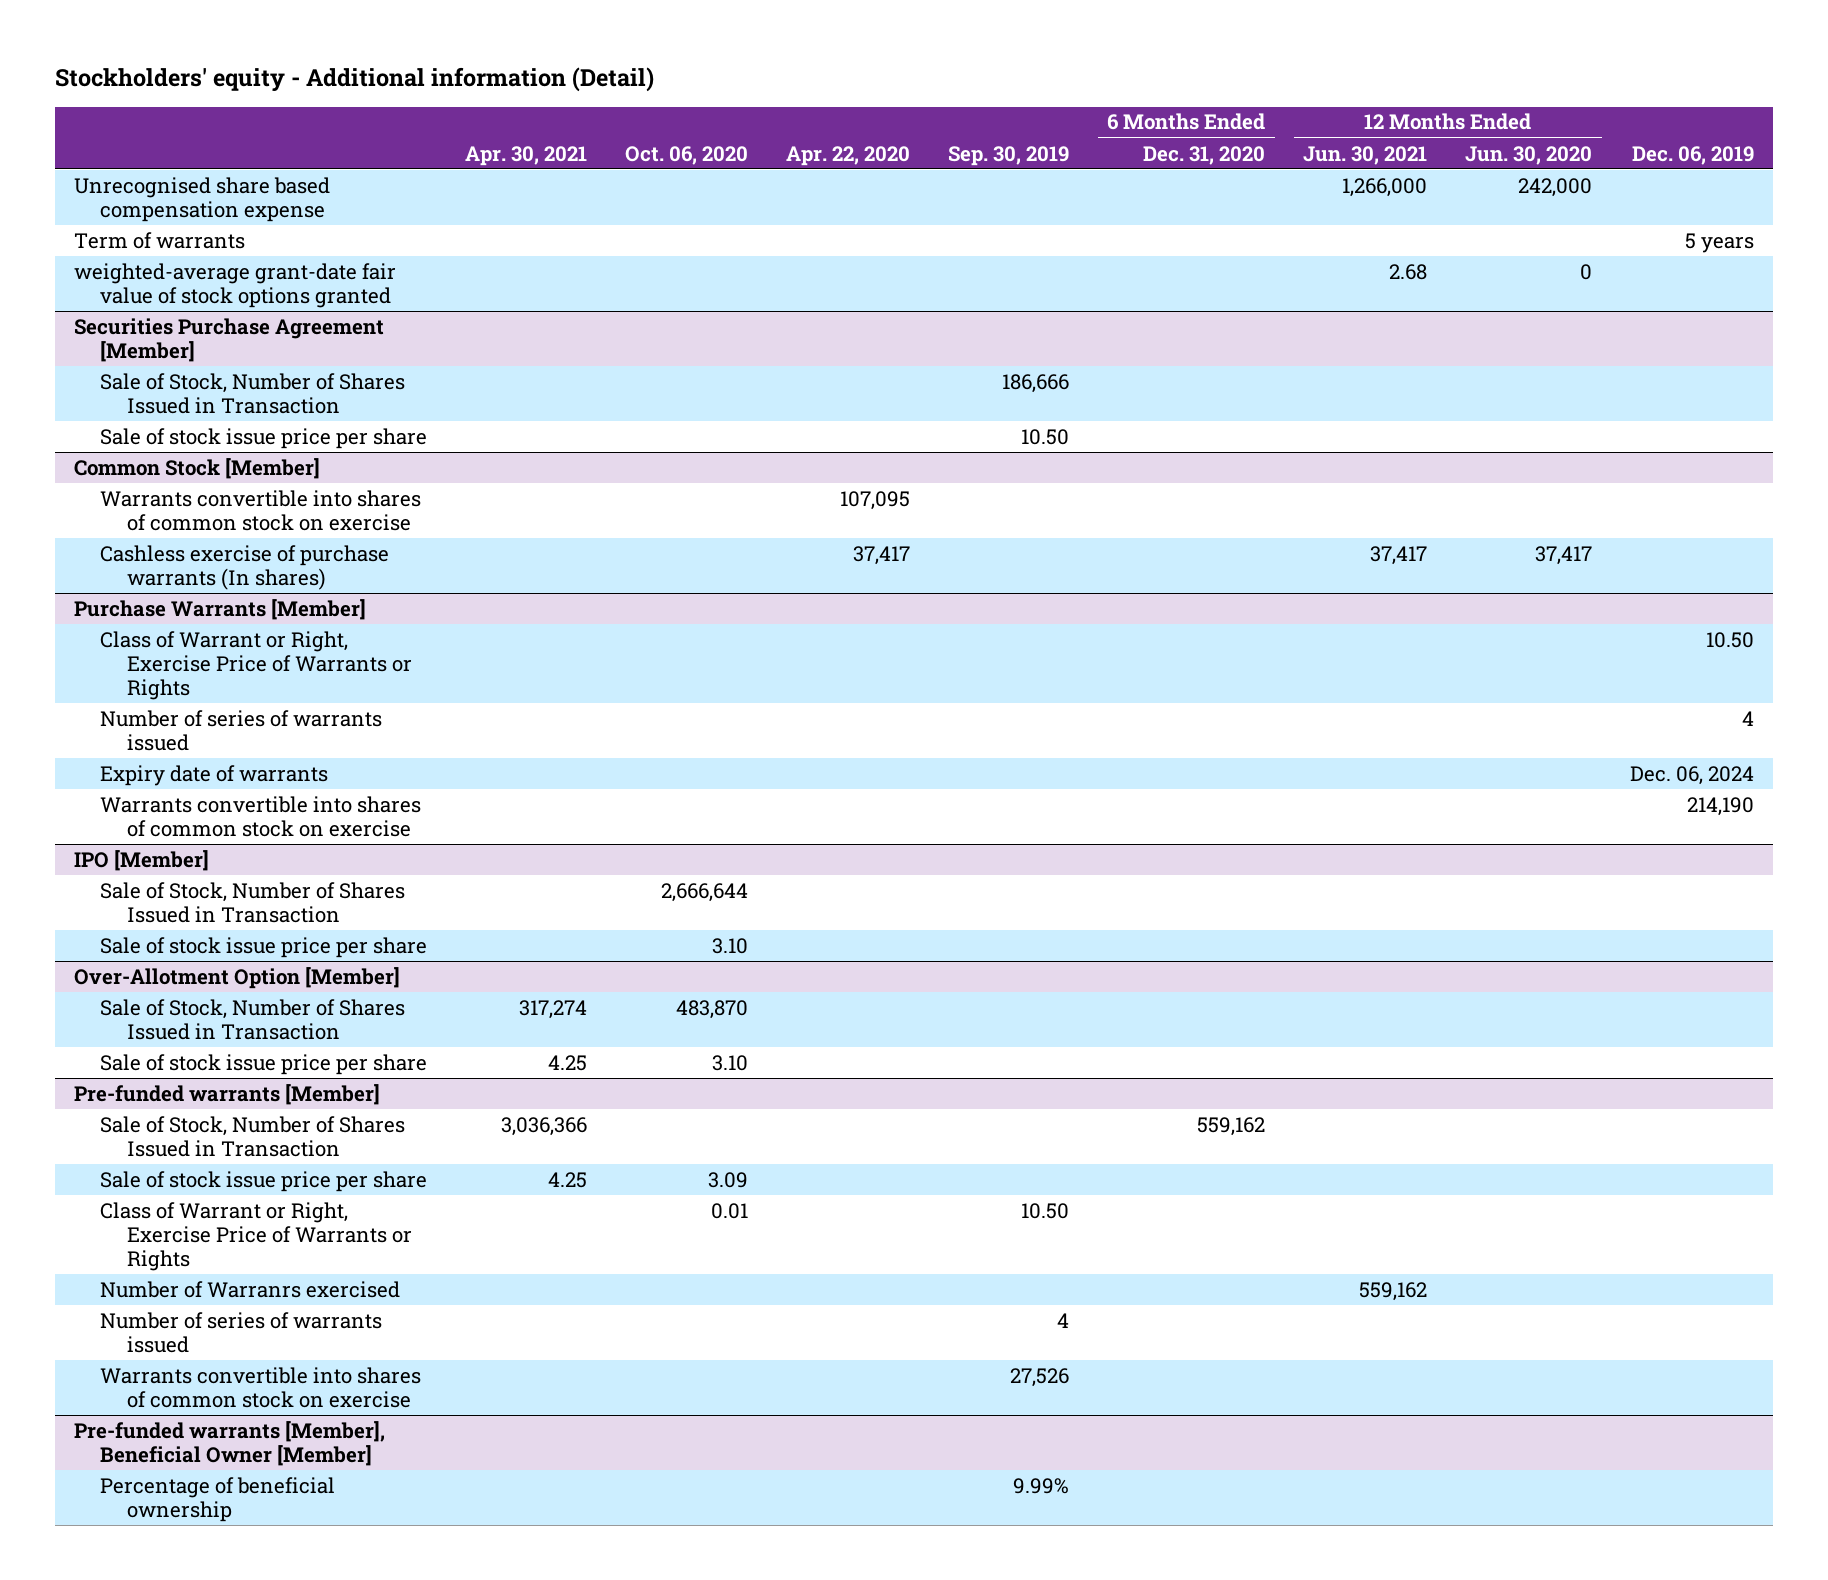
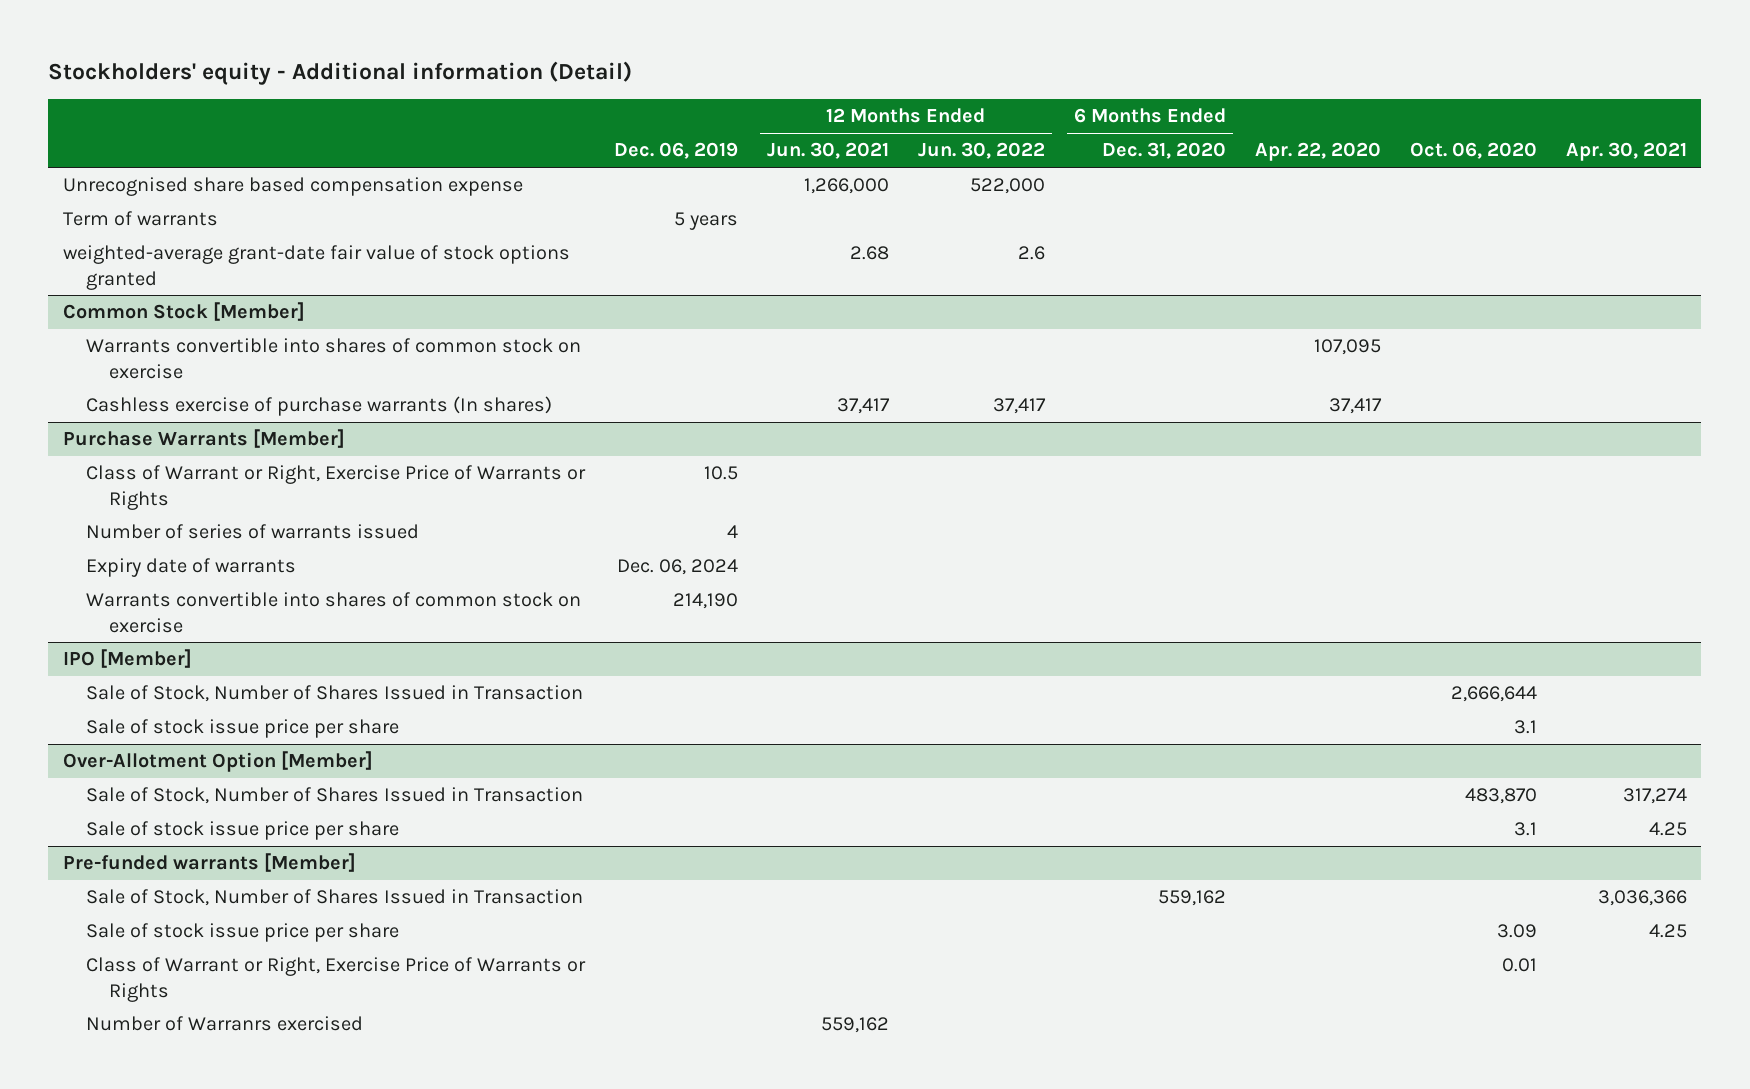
- | Apr. 30, 2021 | Oct. 06, 2020 | Apr. 22, 2020 | Sep. 30, 2019 | 6 Months Ended Dec. 31, 2020 | 12 Months Ended Jun. 30, 2021 | 12 Months Ended Jun. 30, 2020 | Dec. 06, 2019
+ | Dec. 06, 2019 | 12 Months Ended Jun. 30, 2021 | 12 Months Ended Jun. 30, 2022 | 6 Months Ended Dec. 31, 2020 | Apr. 22, 2020 | Oct. 06, 2020 | Apr. 30, 2021
- Securities Purchase Agreement [Member]
- Sale of Stock, Number of Shares Issued in Transaction | | | | 186,666 | | | |
- Sale of stock issue price per share | | | | 10.50 | | | |
@ Purchase Warrants [Member]
- Class of Warrant or Right, Exercise Price of Warrants or Rights | | | | | | | | 10.50
+ Class of Warrant or Right, Exercise Price of Warrants or Rights | 10.5 | | | | | |
@ IPO [Member]
- Sale of stock issue price per share | | 3.10 | | | | | |
+ Sale of stock issue price per share | | | | | | 3.1 |
@ Over-Allotment Option [Member]
- Sale of stock issue price per share | 4.25 | 3.10 | | | | | |
+ Sale of stock issue price per share | | | | | | 3.1 | 4.25
@ Pre-funded warrants [Member]
- Number of series of warrants issued | | | | 4 | | | |
- Warrants convertible into shares of common stock on exercise | | | | 27,526 | | | |
- Pre-funded warrants [Member], Beneficial Owner [Member]
- Percentage of beneficial ownership | | | | 9.99% | | | |

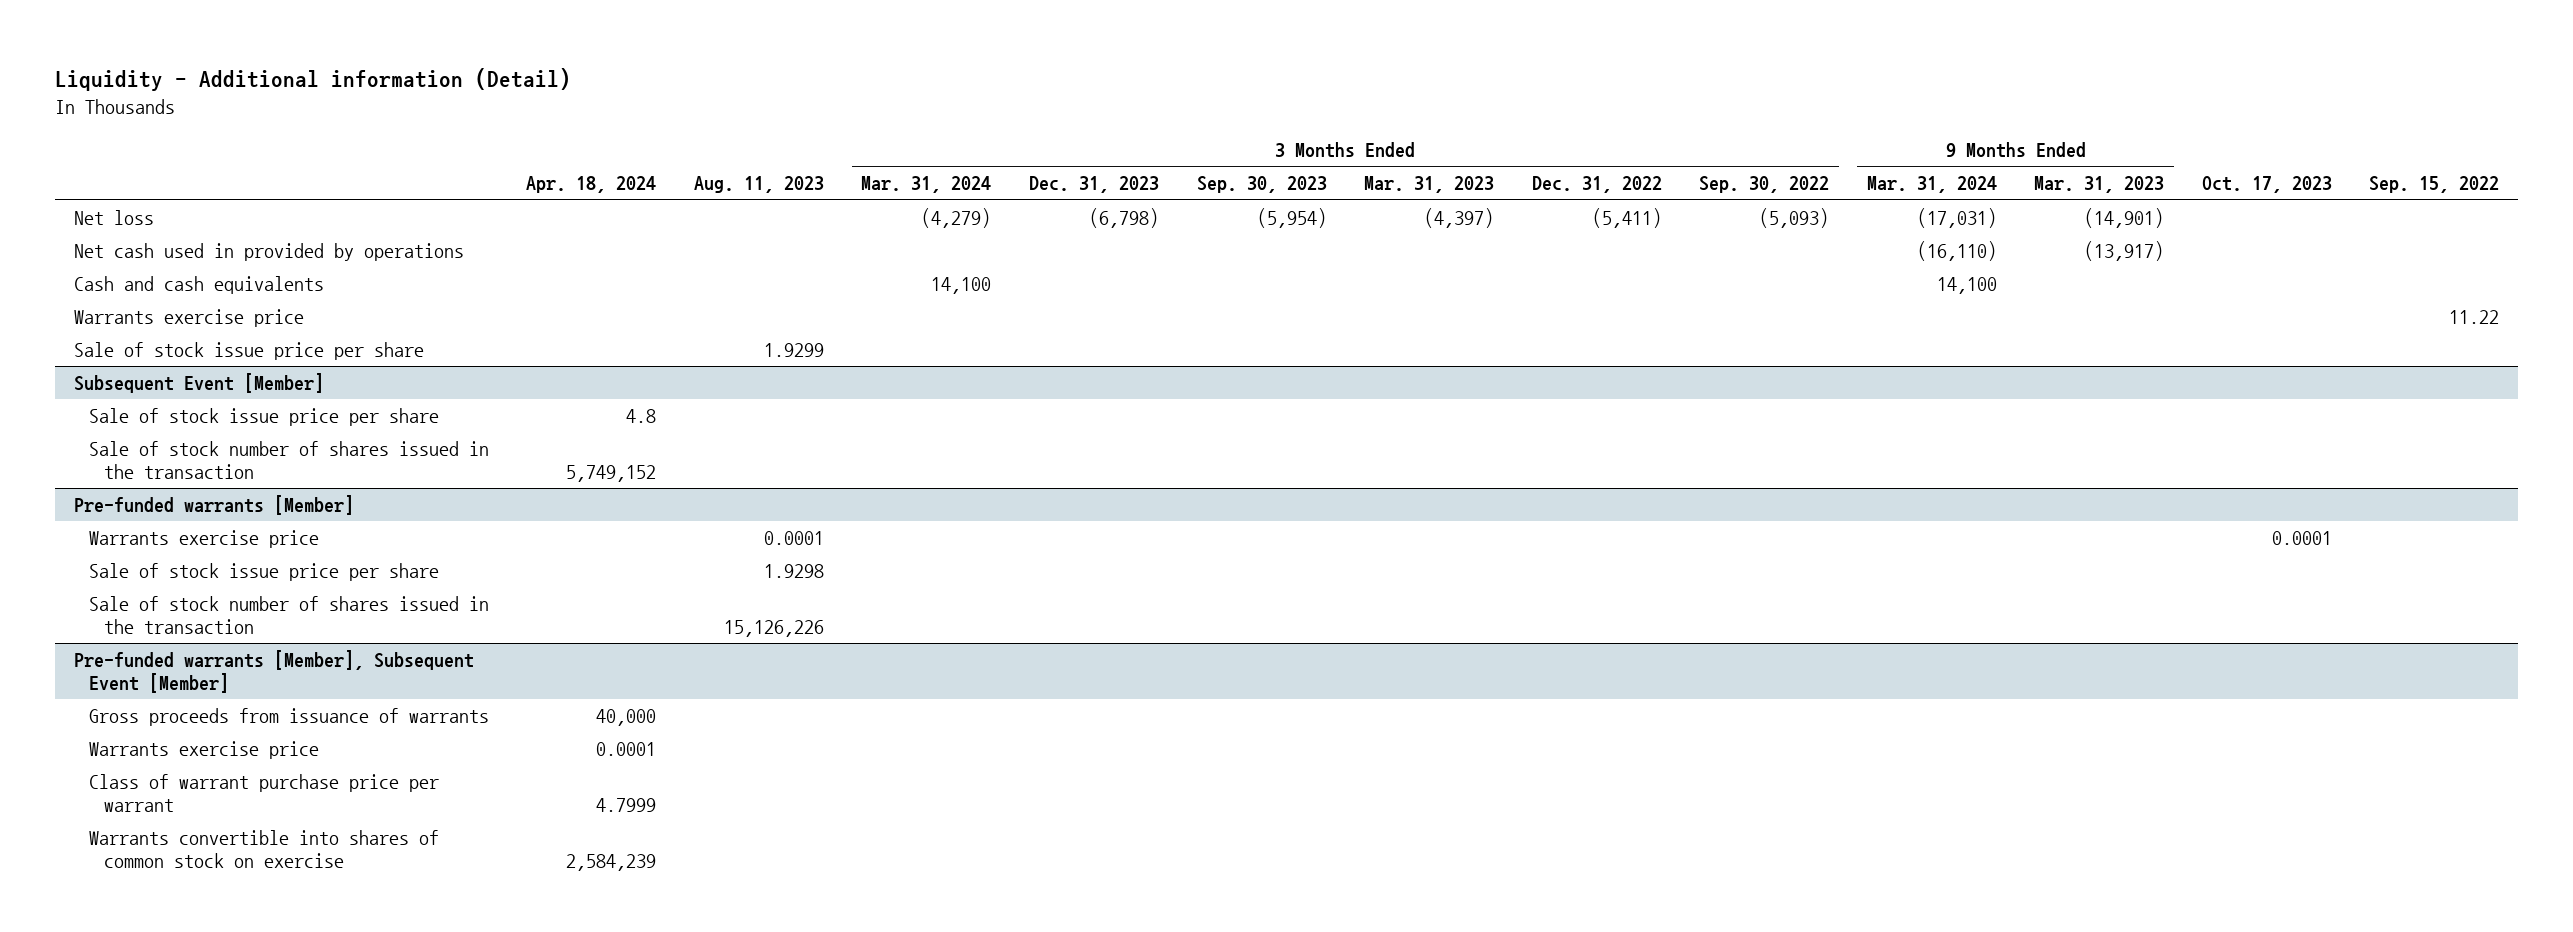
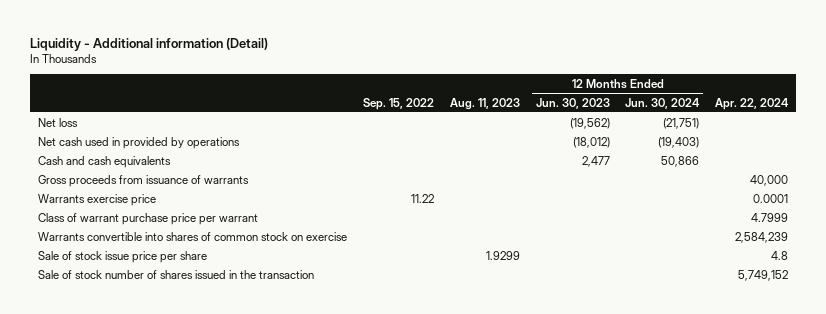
- | Apr. 18, 2024 | Aug. 11, 2023 | 3 Months Ended Mar. 31, 2024 | 3 Months Ended Dec. 31, 2023 | 3 Months Ended Sep. 30, 2023 | 3 Months Ended Mar. 31, 2023 | 3 Months Ended Dec. 31, 2022 | 3 Months Ended Sep. 30, 2022 | 9 Months Ended Mar. 31, 2024 | 9 Months Ended Mar. 31, 2023 | Oct. 17, 2023 | Sep. 15, 2022
+ | Sep. 15, 2022 | Aug. 11, 2023 | 12 Months Ended Jun. 30, 2023 | 12 Months Ended Jun. 30, 2024 | Apr. 22, 2024
+ Gross proceeds from issuance of warrants | | | | | 40,000
+ Class of warrant purchase price per warrant | | | | | 4.7999
+ Warrants convertible into shares of common stock on exercise | | | | | 2,584,239
- Subsequent Event [Member]
- Sale of stock issue price per share | 4.8 | | | | | | | | | | |
- Sale of stock number of shares issued in the transaction | 5,749,152 | | | | | | | | | | |
- Pre-funded warrants [Member]
- Warrants exercise price | | 0.0001 | | | | | | | | | 0.0001 |
- Sale of stock issue price per share | | 1.9298 | | | | | | | | | |
- Sale of stock number of shares issued in the transaction | | 15,126,226 | | | | | | | | | |
- Pre-funded warrants [Member], Subsequent Event [Member]
- Gross proceeds from issuance of warrants | 40,000 | | | | | | | | | | |
- Warrants exercise price | 0.0001 | | | | | | | | | | |
- Class of warrant purchase price per warrant | 4.7999 | | | | | | | | | | |
- Warrants convertible into shares of common stock on exercise | 2,584,239 | | | | | | | | | | |
+ Sale of stock number of shares issued in the transaction | | | | | 5,749,152

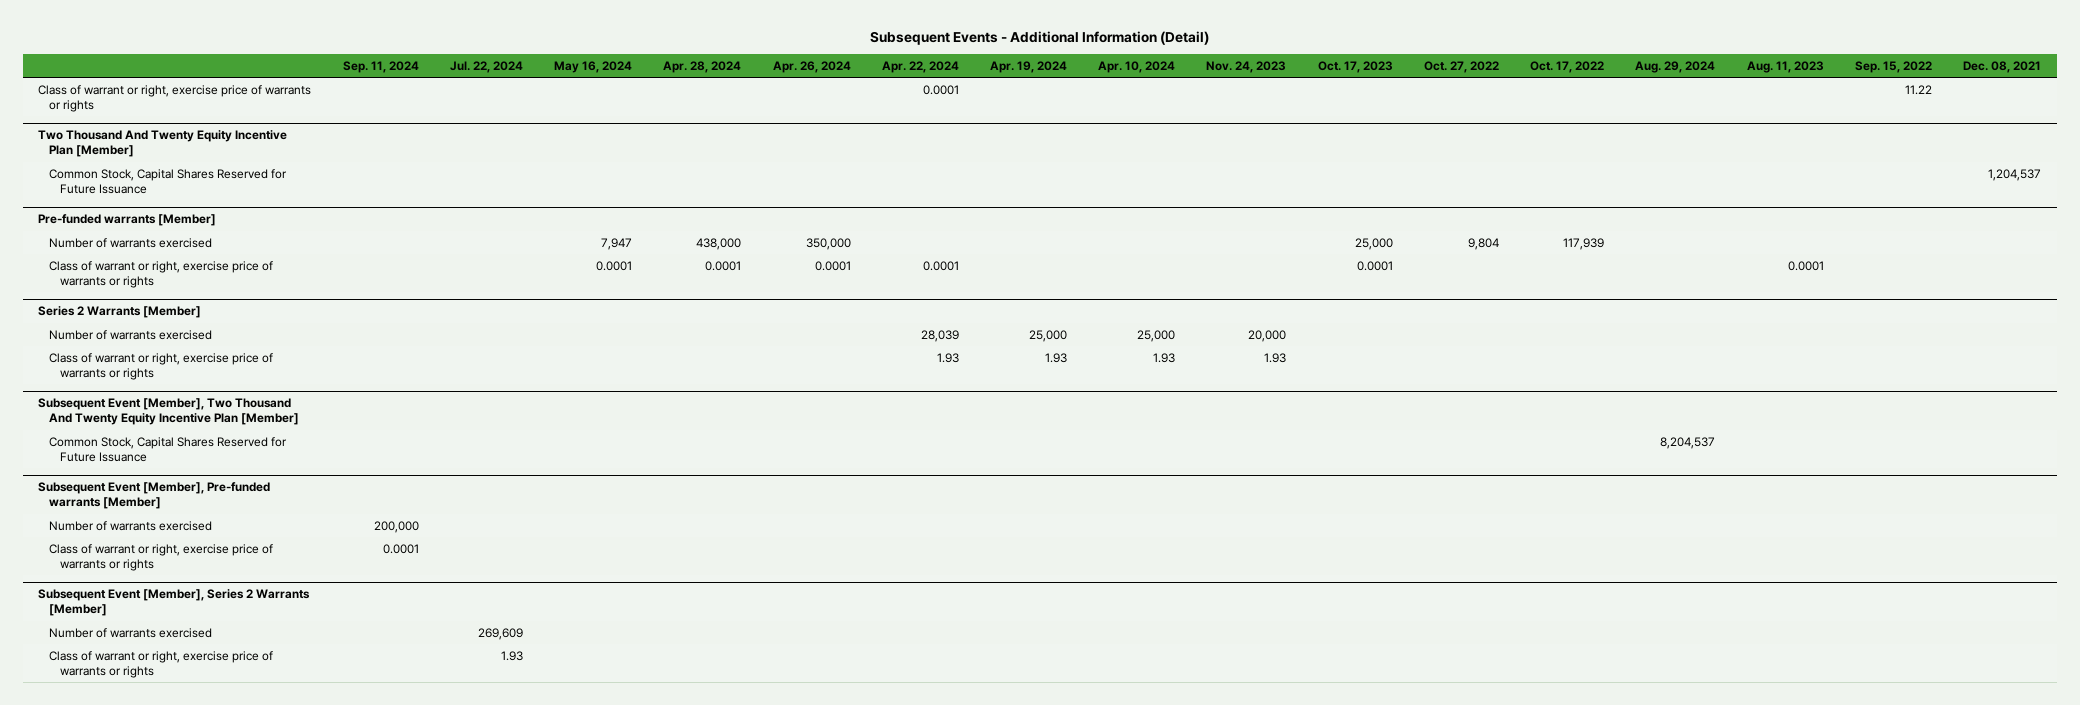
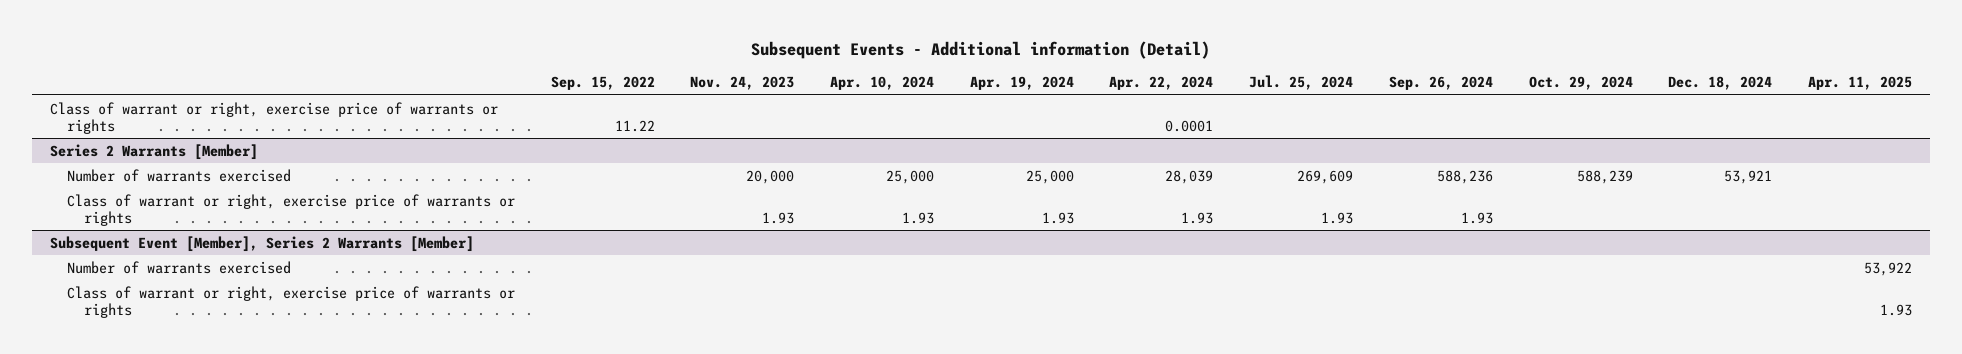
- Subsequent Events - Additional Information (Detail)
+ Subsequent Events - Additional information (Detail)
- | Sep. 11, 2024 | Jul. 22, 2024 | May 16, 2024 | Apr. 28, 2024 | Apr. 26, 2024 | Apr. 22, 2024 | Apr. 19, 2024 | Apr. 10, 2024 | Nov. 24, 2023 | Oct. 17, 2023 | Oct. 27, 2022 | Oct. 17, 2022 | Aug. 29, 2024 | Aug. 11, 2023 | Sep. 15, 2022 | Dec. 08, 2021
+ | Sep. 15, 2022 | Nov. 24, 2023 | Apr. 10, 2024 | Apr. 19, 2024 | Apr. 22, 2024 | Jul. 25, 2024 | Sep. 26, 2024 | Oct. 29, 2024 | Dec. 18, 2024 | Apr. 11, 2025
- Two Thousand And Twenty Equity Incentive Plan [Member]
- Common Stock, Capital Shares Reserved for Future Issuance | | | | | | | | | | | | | | | | 1,204,537
- Pre-funded warrants [Member]
- Number of warrants exercised | | | 7,947 | 438,000 | 350,000 | | | | | 25,000 | 9,804 | 117,939 | | | |
- Class of warrant or right, exercise price of warrants or rights | | | 0.0001 | 0.0001 | 0.0001 | 0.0001 | | | | 0.0001 | | | | 0.0001 | |
- Subsequent Event [Member], Two Thousand And Twenty Equity Incentive Plan [Member]
- Common Stock, Capital Shares Reserved for Future Issuance | | | | | | | | | | | | | 8,204,537 | | |
- Subsequent Event [Member], Pre-funded warrants [Member]
- Number of warrants exercised | 200,000 | | | | | | | | | | | | | | |
- Class of warrant or right, exercise price of warrants or rights | 0.0001 | | | | | | | | | | | | | | |

